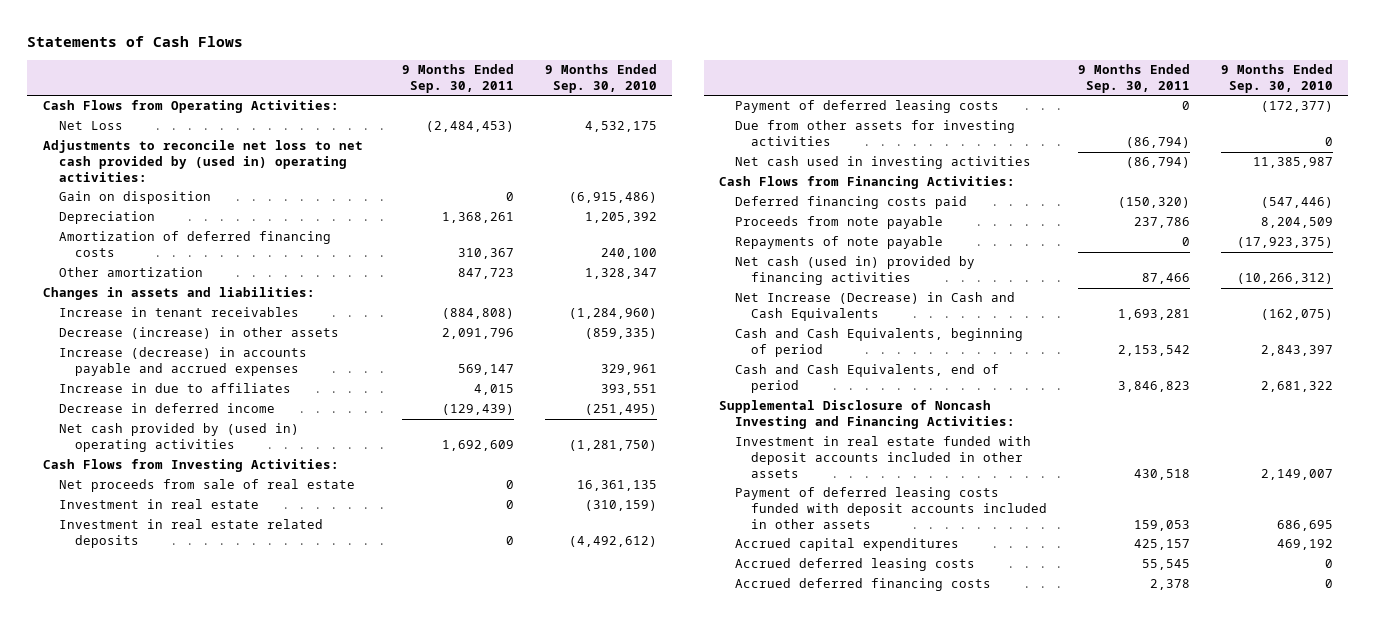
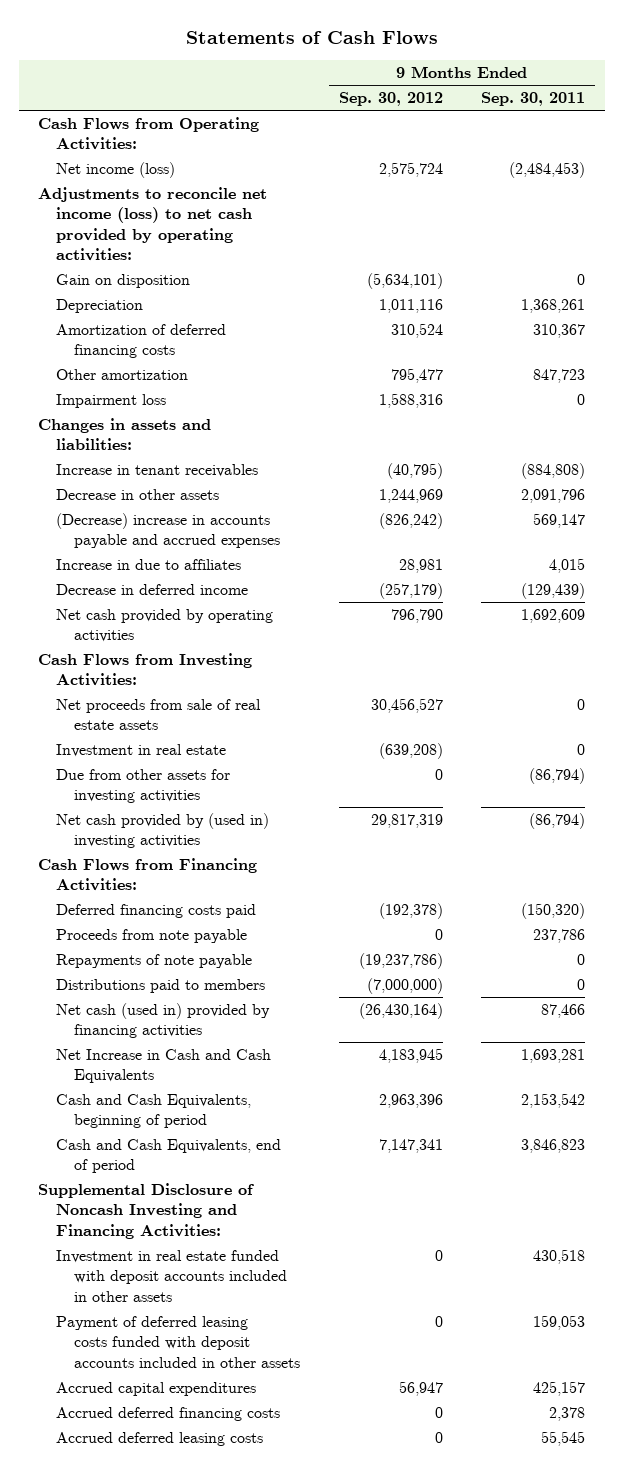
- | 9 Months Ended Sep. 30, 2011 | 9 Months Ended Sep. 30, 2010
+ | 9 Months Ended Sep. 30, 2012 | 9 Months Ended Sep. 30, 2011
- Net Loss | (2,484,453) | 4,532,175
- Adjustments to reconcile net loss to net cash provided by (used in) operating activities:
+ Net income (loss) | 2,575,724 | (2,484,453)
+ Adjustments to reconcile net income (loss) to net cash provided by operating activities:
+ Impairment loss | 1,588,316 | 0
- Decrease (increase) in other assets | 2,091,796 | (859,335)
- Increase (decrease) in accounts payable and accrued expenses | 569,147 | 329,961
+ Decrease in other assets | 1,244,969 | 2,091,796
+ (Decrease) increase in accounts payable and accrued expenses | (826,242) | 569,147
- Net cash provided by (used in) operating activities | 1,692,609 | (1,281,750)
+ Net cash provided by operating activities | 796,790 | 1,692,609
- Net proceeds from sale of real estate | 0 | 16,361,135
+ Net proceeds from sale of real estate assets | 30,456,527 | 0
- Investment in real estate related deposits | 0 | (4,492,612)
- Payment of deferred leasing costs | 0 | (172,377)
- Net cash used in investing activities | (86,794) | 11,385,987
+ Net cash provided by (used in) investing activities | 29,817,319 | (86,794)
+ Distributions paid to members | (7,000,000) | 0
- Net Increase (Decrease) in Cash and Cash Equivalents | 1,693,281 | (162,075)
+ Net Increase in Cash and Cash Equivalents | 4,183,945 | 1,693,281
moved down: Accrued deferred leasing costs | 0 | 55,545

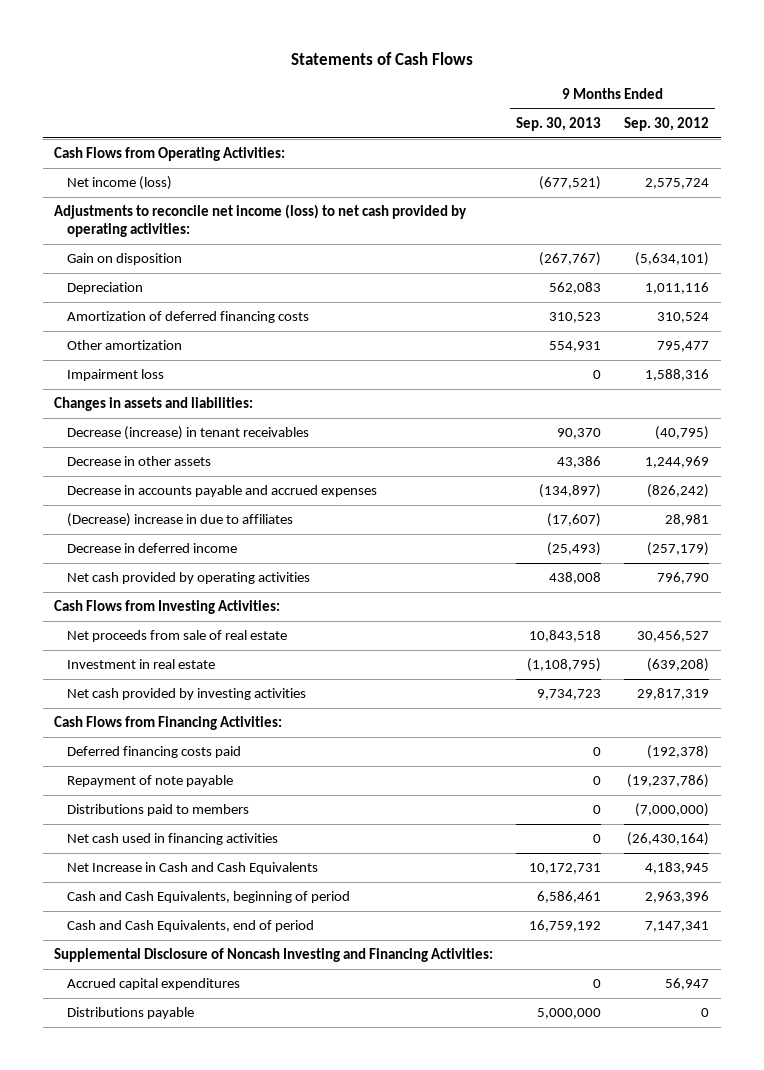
- | 9 Months Ended Sep. 30, 2012 | 9 Months Ended Sep. 30, 2011
+ | 9 Months Ended Sep. 30, 2013 | 9 Months Ended Sep. 30, 2012
- Increase in tenant receivables | (40,795) | (884,808)
+ Decrease (increase) in tenant receivables | 90,370 | (40,795)
- (Decrease) increase in accounts payable and accrued expenses | (826,242) | 569,147
- Increase in due to affiliates | 28,981 | 4,015
+ Decrease in accounts payable and accrued expenses | (134,897) | (826,242)
+ (Decrease) increase in due to affiliates | (17,607) | 28,981
- Net proceeds from sale of real estate assets | 30,456,527 | 0
+ Net proceeds from sale of real estate | 10,843,518 | 30,456,527
- Due from other assets for investing activities | 0 | (86,794)
- Net cash provided by (used in) investing activities | 29,817,319 | (86,794)
+ Net cash provided by investing activities | 9,734,723 | 29,817,319
- Proceeds from note payable | 0 | 237,786
- Repayments of note payable | (19,237,786) | 0
+ Repayment of note payable | 0 | (19,237,786)
- Net cash (used in) provided by financing activities | (26,430,164) | 87,466
+ Net cash used in financing activities | 0 | (26,430,164)
- Investment in real estate funded with deposit accounts included in other assets | 0 | 430,518
- Payment of deferred leasing costs funded with deposit accounts included in other assets | 0 | 159,053
- Accrued deferred financing costs | 0 | 2,378
- Accrued deferred leasing costs | 0 | 55,545
+ Distributions payable | 5,000,000 | 0

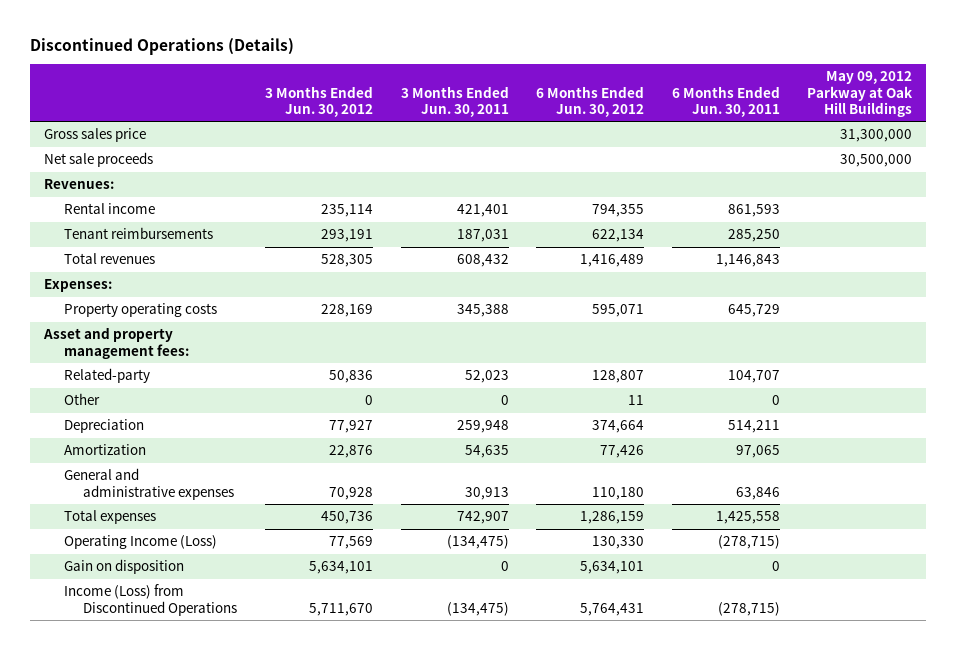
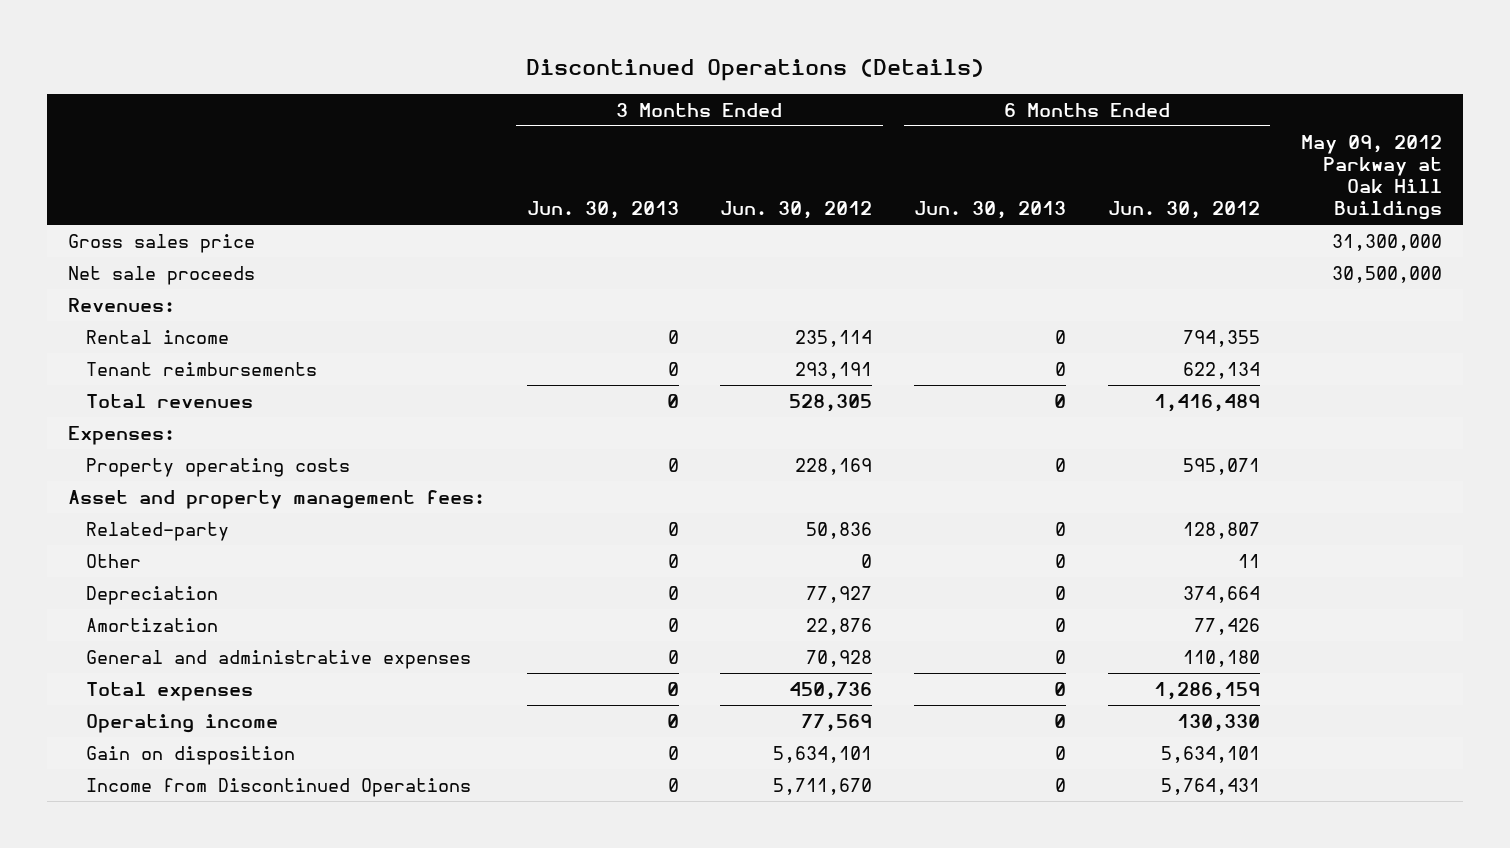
- | 3 Months Ended Jun. 30, 2012 | 3 Months Ended Jun. 30, 2011 | 6 Months Ended Jun. 30, 2012 | 6 Months Ended Jun. 30, 2011 | May 09, 2012 Parkway at Oak Hill Buildings
+ | 3 Months Ended Jun. 30, 2013 | 3 Months Ended Jun. 30, 2012 | 6 Months Ended Jun. 30, 2013 | 6 Months Ended Jun. 30, 2012 | May 09, 2012 Parkway at Oak Hill Buildings
- Operating Income (Loss) | 77,569 | (134,475) | 130,330 | (278,715) |
+ Operating income | 0 | 77,569 | 0 | 130,330 |
- Income (Loss) from Discontinued Operations | 5,711,670 | (134,475) | 5,764,431 | (278,715) |
+ Income from Discontinued Operations | 0 | 5,711,670 | 0 | 5,764,431 |

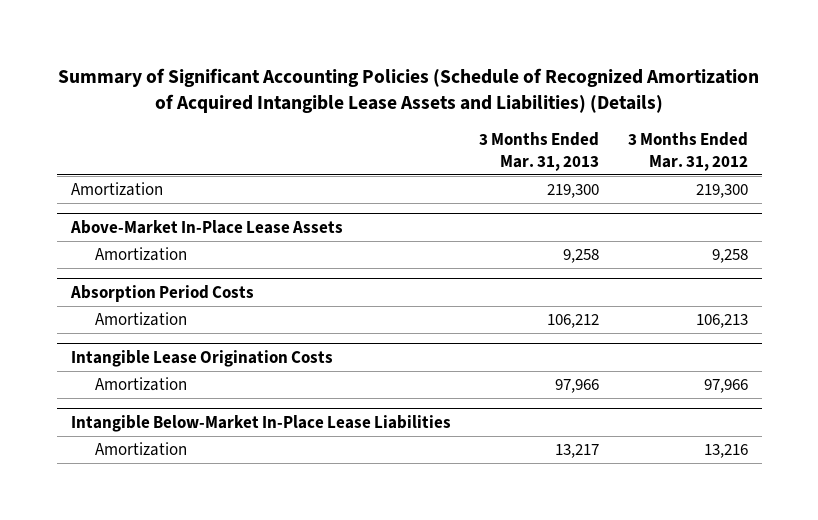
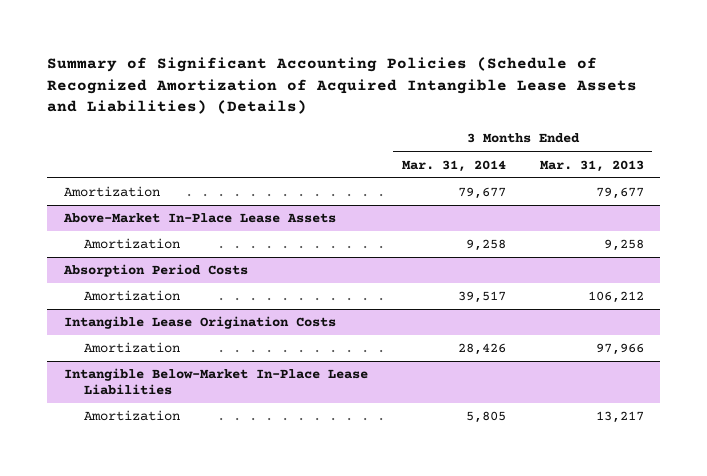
- | 3 Months Ended Mar. 31, 2013 | 3 Months Ended Mar. 31, 2012
+ | 3 Months Ended Mar. 31, 2014 | 3 Months Ended Mar. 31, 2013
- Amortization | 219,300 | 219,300
+ Amortization | 79,677 | 79,677

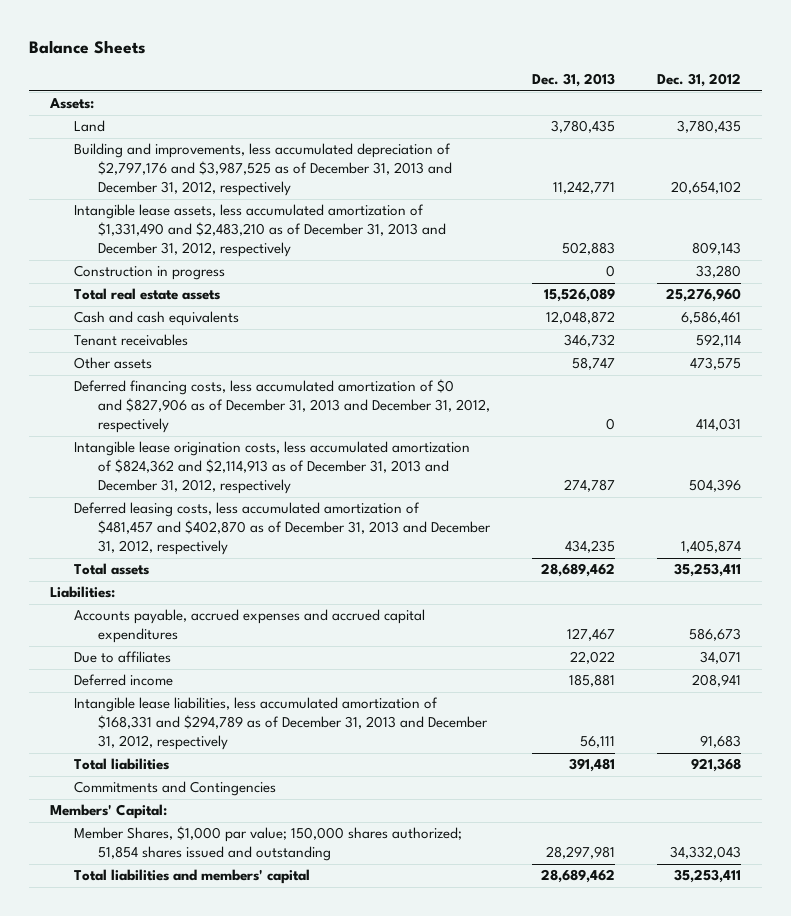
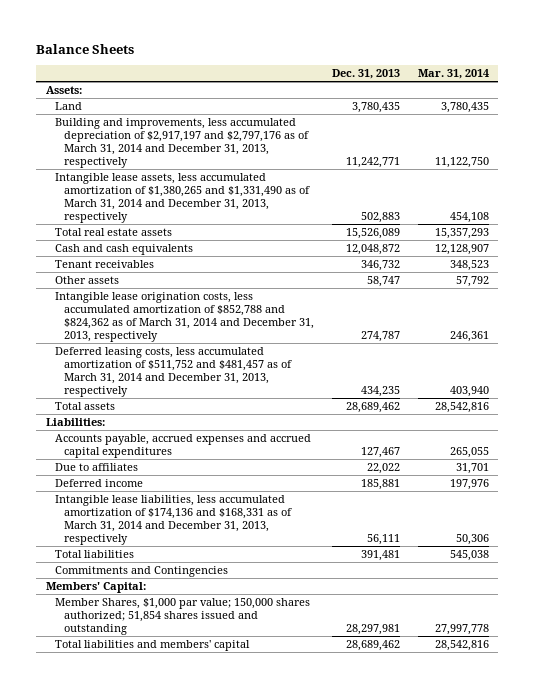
- | Dec. 31, 2013 | Dec. 31, 2012
+ | Dec. 31, 2013 | Mar. 31, 2014
- Building and improvements, less accumulated depreciation of $2,797,176 and $3,987,525 as of December 31, 2013 and December 31, 2012, respectively | 11,242,771 | 20,654,102
- Intangible lease assets, less accumulated amortization of $1,331,490 and $2,483,210 as of December 31, 2013 and December 31, 2012, respectively | 502,883 | 809,143
- Construction in progress | 0 | 33,280
+ Building and improvements, less accumulated depreciation of $2,917,197 and $2,797,176 as of March 31, 2014 and December 31, 2013, respectively | 11,242,771 | 11,122,750
+ Intangible lease assets, less accumulated amortization of $1,380,265 and $1,331,490 as of March 31, 2014 and December 31, 2013, respectively | 502,883 | 454,108
- Deferred financing costs, less accumulated amortization of $0 and $827,906 as of December 31, 2013 and December 31, 2012, respectively | 0 | 414,031
- Intangible lease origination costs, less accumulated amortization of $824,362 and $2,114,913 as of December 31, 2013 and December 31, 2012, respectively | 274,787 | 504,396
- Deferred leasing costs, less accumulated amortization of $481,457 and $402,870 as of December 31, 2013 and December 31, 2012, respectively | 434,235 | 1,405,874
+ Intangible lease origination costs, less accumulated amortization of $852,788 and $824,362 as of March 31, 2014 and December 31, 2013, respectively | 274,787 | 246,361
+ Deferred leasing costs, less accumulated amortization of $511,752 and $481,457 as of March 31, 2014 and December 31, 2013, respectively | 434,235 | 403,940
- Intangible lease liabilities, less accumulated amortization of $168,331 and $294,789 as of December 31, 2013 and December 31, 2012, respectively | 56,111 | 91,683
+ Intangible lease liabilities, less accumulated amortization of $174,136 and $168,331 as of March 31, 2014 and December 31, 2013, respectively | 56,111 | 50,306

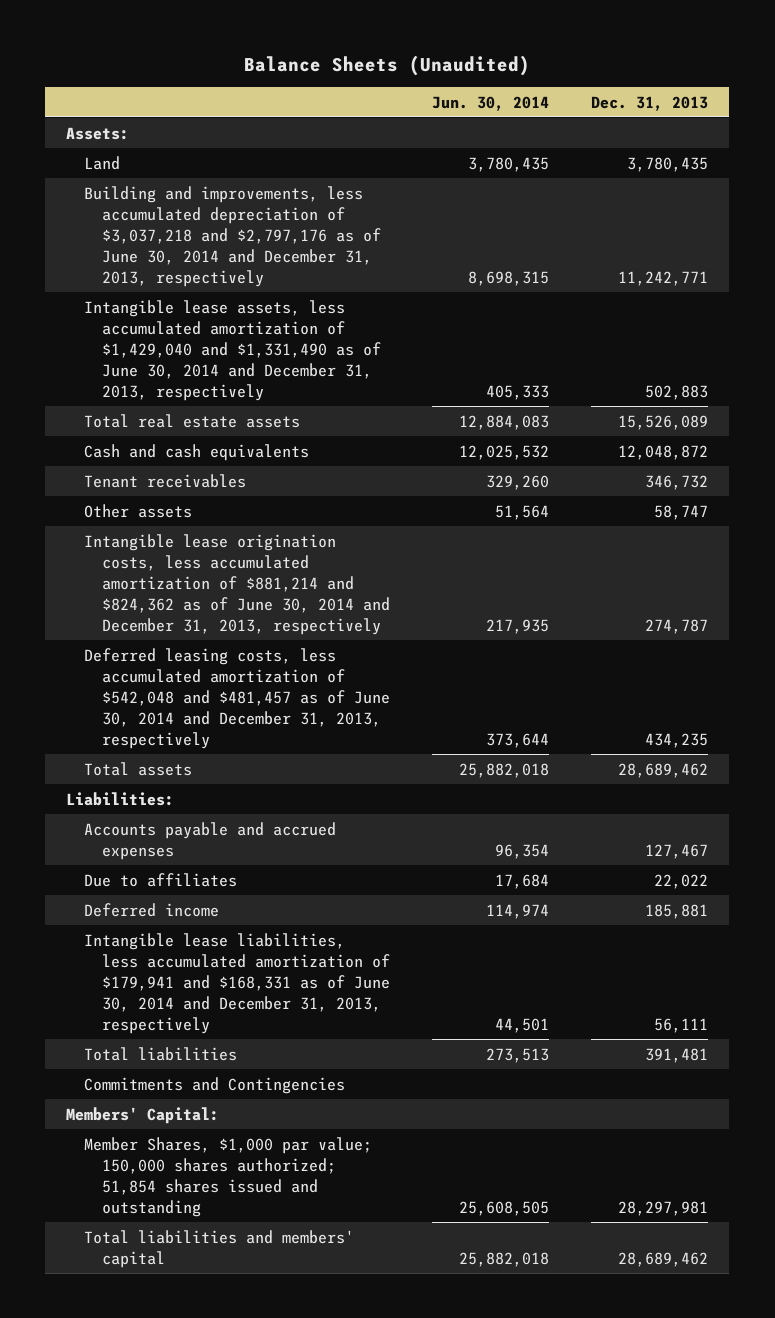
- Balance Sheets
+ Balance Sheets (Unaudited)
- | Dec. 31, 2013 | Mar. 31, 2014
+ | Jun. 30, 2014 | Dec. 31, 2013
- Building and improvements, less accumulated depreciation of $2,917,197 and $2,797,176 as of March 31, 2014 and December 31, 2013, respectively | 11,242,771 | 11,122,750
- Intangible lease assets, less accumulated amortization of $1,380,265 and $1,331,490 as of March 31, 2014 and December 31, 2013, respectively | 502,883 | 454,108
+ Building and improvements, less accumulated depreciation of $3,037,218 and $2,797,176 as of June 30, 2014 and December 31, 2013, respectively | 8,698,315 | 11,242,771
+ Intangible lease assets, less accumulated amortization of $1,429,040 and $1,331,490 as of June 30, 2014 and December 31, 2013, respectively | 405,333 | 502,883
- Intangible lease origination costs, less accumulated amortization of $852,788 and $824,362 as of March 31, 2014 and December 31, 2013, respectively | 274,787 | 246,361
- Deferred leasing costs, less accumulated amortization of $511,752 and $481,457 as of March 31, 2014 and December 31, 2013, respectively | 434,235 | 403,940
+ Intangible lease origination costs, less accumulated amortization of $881,214 and $824,362 as of June 30, 2014 and December 31, 2013, respectively | 217,935 | 274,787
+ Deferred leasing costs, less accumulated amortization of $542,048 and $481,457 as of June 30, 2014 and December 31, 2013, respectively | 373,644 | 434,235
- Accounts payable, accrued expenses and accrued capital expenditures | 127,467 | 265,055
+ Accounts payable and accrued expenses | 96,354 | 127,467
- Intangible lease liabilities, less accumulated amortization of $174,136 and $168,331 as of March 31, 2014 and December 31, 2013, respectively | 56,111 | 50,306
+ Intangible lease liabilities, less accumulated amortization of $179,941 and $168,331 as of June 30, 2014 and December 31, 2013, respectively | 44,501 | 56,111

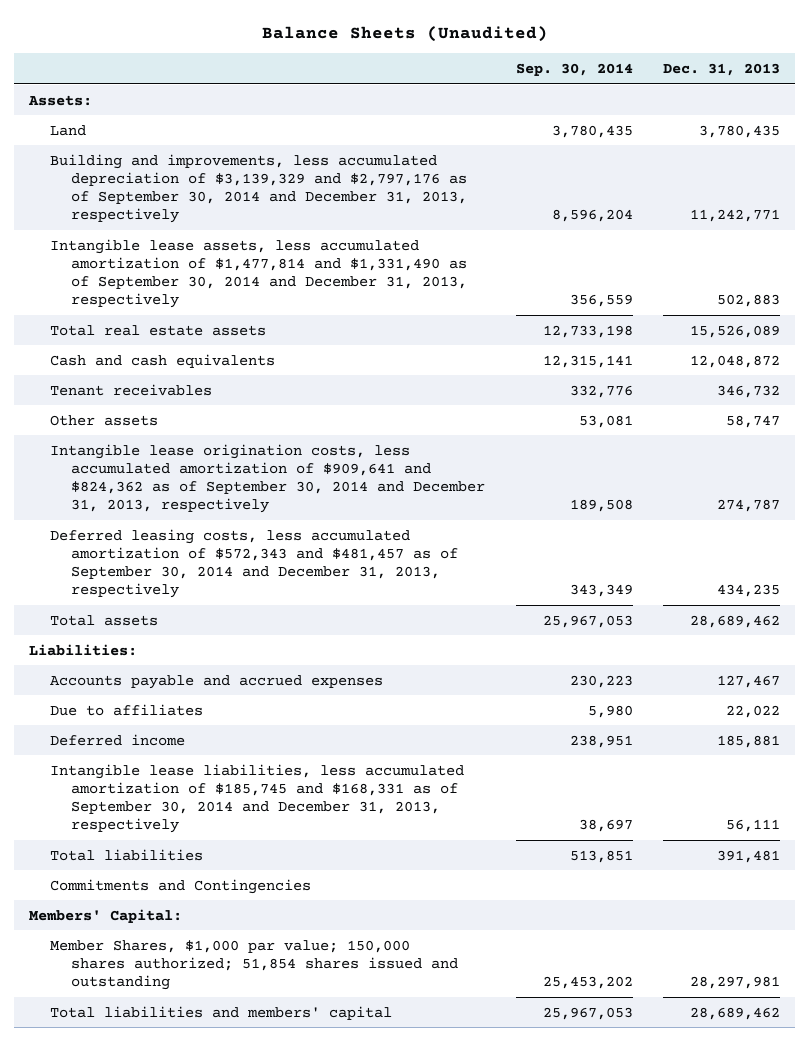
- | Jun. 30, 2014 | Dec. 31, 2013
+ | Sep. 30, 2014 | Dec. 31, 2013
- Building and improvements, less accumulated depreciation of $3,037,218 and $2,797,176 as of June 30, 2014 and December 31, 2013, respectively | 8,698,315 | 11,242,771
- Intangible lease assets, less accumulated amortization of $1,429,040 and $1,331,490 as of June 30, 2014 and December 31, 2013, respectively | 405,333 | 502,883
+ Building and improvements, less accumulated depreciation of $3,139,329 and $2,797,176 as of September 30, 2014 and December 31, 2013, respectively | 8,596,204 | 11,242,771
+ Intangible lease assets, less accumulated amortization of $1,477,814 and $1,331,490 as of September 30, 2014 and December 31, 2013, respectively | 356,559 | 502,883
- Intangible lease origination costs, less accumulated amortization of $881,214 and $824,362 as of June 30, 2014 and December 31, 2013, respectively | 217,935 | 274,787
- Deferred leasing costs, less accumulated amortization of $542,048 and $481,457 as of June 30, 2014 and December 31, 2013, respectively | 373,644 | 434,235
+ Intangible lease origination costs, less accumulated amortization of $909,641 and $824,362 as of September 30, 2014 and December 31, 2013, respectively | 189,508 | 274,787
+ Deferred leasing costs, less accumulated amortization of $572,343 and $481,457 as of September 30, 2014 and December 31, 2013, respectively | 343,349 | 434,235
- Intangible lease liabilities, less accumulated amortization of $179,941 and $168,331 as of June 30, 2014 and December 31, 2013, respectively | 44,501 | 56,111
+ Intangible lease liabilities, less accumulated amortization of $185,745 and $168,331 as of September 30, 2014 and December 31, 2013, respectively | 38,697 | 56,111

